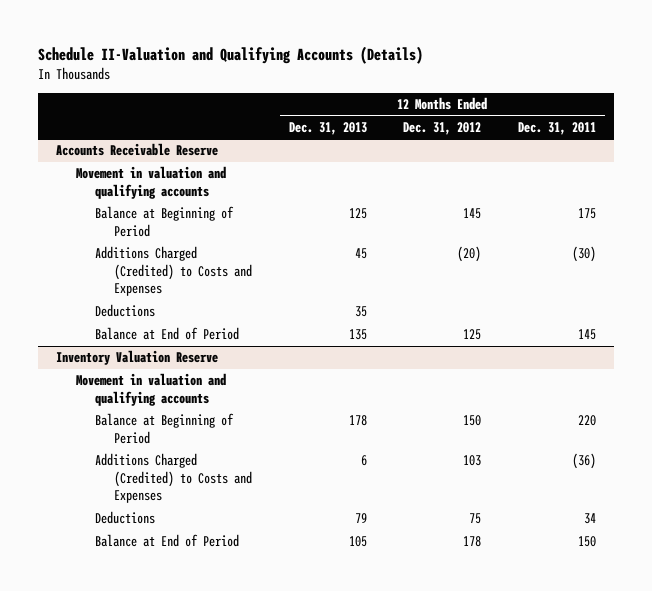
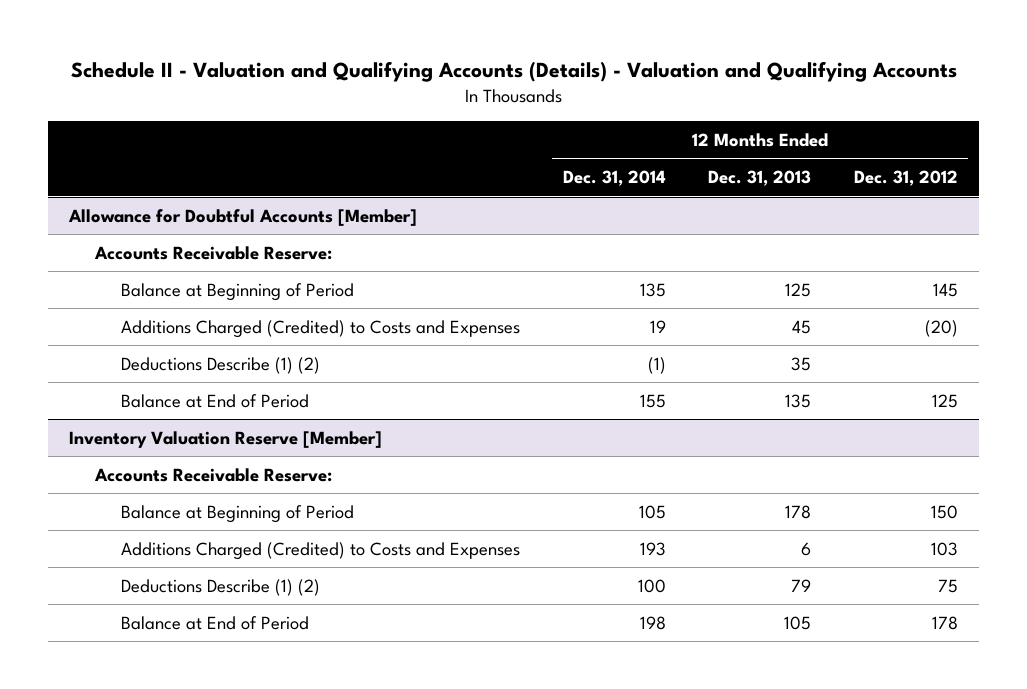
- Schedule II-Valuation and Qualifying Accounts (Details)
+ Schedule II - Valuation and Qualifying Accounts (Details) - Valuation and Qualifying Accounts
- | 12 Months Ended Dec. 31, 2013 | 12 Months Ended Dec. 31, 2012 | 12 Months Ended Dec. 31, 2011
+ | 12 Months Ended Dec. 31, 2014 | 12 Months Ended Dec. 31, 2013 | 12 Months Ended Dec. 31, 2012
- Accounts Receivable Reserve
- Movement in valuation and qualifying accounts
+ Allowance for Doubtful Accounts [Member]
+ Accounts Receivable Reserve:
- Deductions | 35 | |
+ Deductions Describe (1) (2) | (1) | 35 |
- Inventory Valuation Reserve
- Movement in valuation and qualifying accounts
+ Inventory Valuation Reserve [Member]
+ Accounts Receivable Reserve:
- Deductions | 79 | 75 | 34
+ Deductions Describe (1) (2) | 100 | 79 | 75

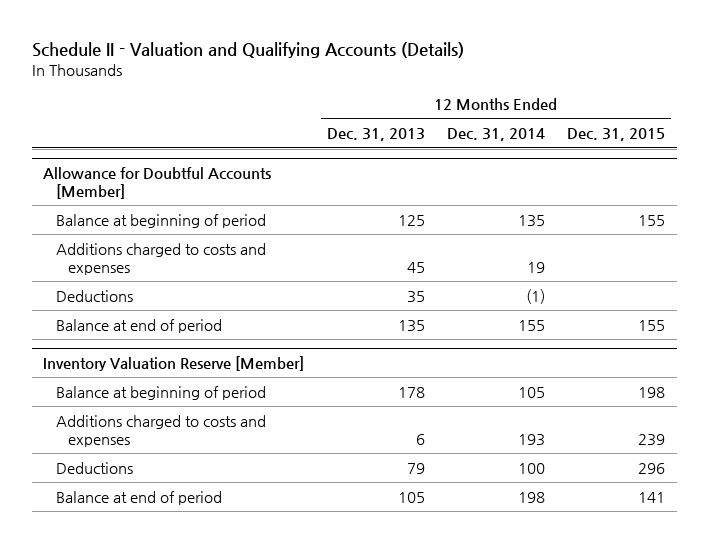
- Schedule II - Valuation and Qualifying Accounts (Details) - Valuation and Qualifying Accounts
+ Schedule II - Valuation and Qualifying Accounts (Details)
- | 12 Months Ended Dec. 31, 2014 | 12 Months Ended Dec. 31, 2013 | 12 Months Ended Dec. 31, 2012
+ | 12 Months Ended Dec. 31, 2013 | 12 Months Ended Dec. 31, 2014 | 12 Months Ended Dec. 31, 2015
@ Allowance for Doubtful Accounts [Member]
- Accounts Receivable Reserve:
- Balance at Beginning of Period | 135 | 125 | 145
- Additions Charged (Credited) to Costs and Expenses | 19 | 45 | (20)
- Deductions Describe (1) (2) | (1) | 35 |
- Balance at End of Period | 155 | 135 | 125
+ Balance at beginning of period | 125 | 135 | 155
+ Additions charged to costs and expenses | 45 | 19 |
+ Deductions | 35 | (1) |
+ Balance at end of period | 135 | 155 | 155
@ Inventory Valuation Reserve [Member]
- Accounts Receivable Reserve:
- Balance at Beginning of Period | 105 | 178 | 150
- Additions Charged (Credited) to Costs and Expenses | 193 | 6 | 103
- Deductions Describe (1) (2) | 100 | 79 | 75
- Balance at End of Period | 198 | 105 | 178
+ Balance at beginning of period | 178 | 105 | 198
+ Additions charged to costs and expenses | 6 | 193 | 239
+ Deductions | 79 | 100 | 296
+ Balance at end of period | 105 | 198 | 141

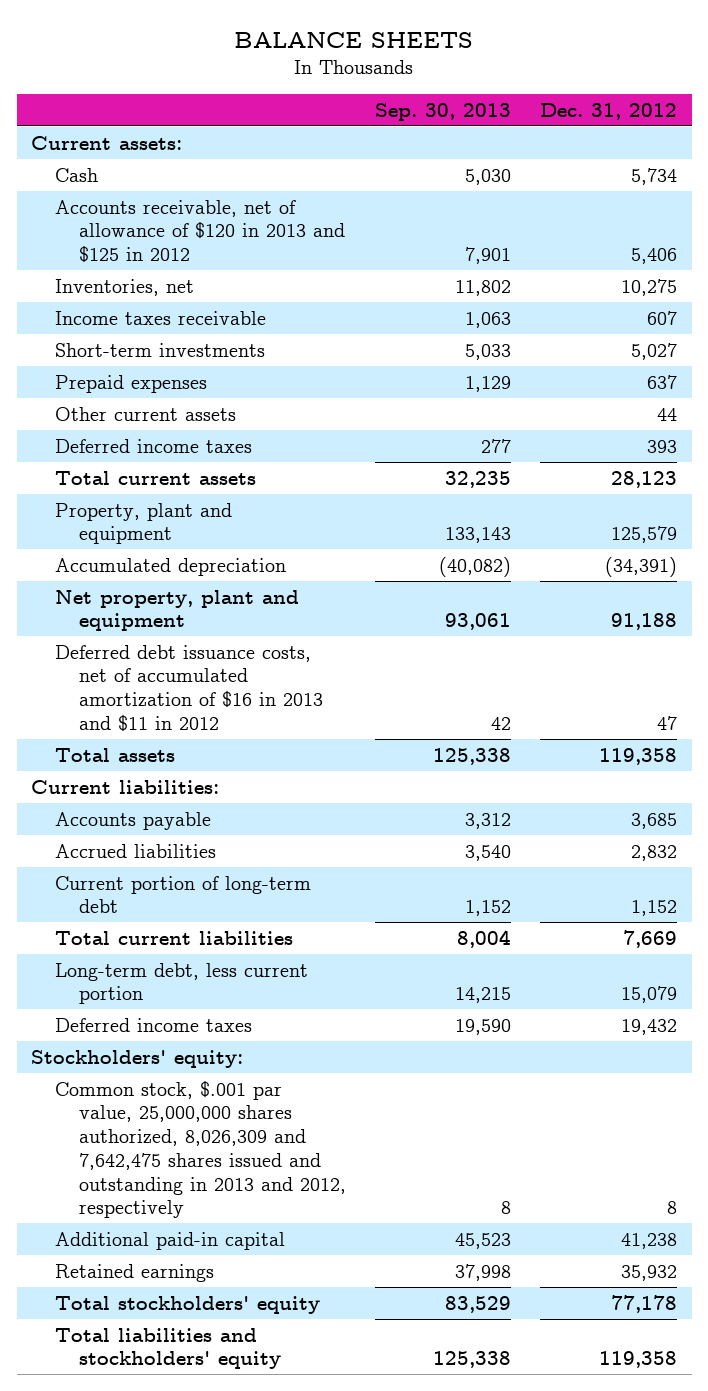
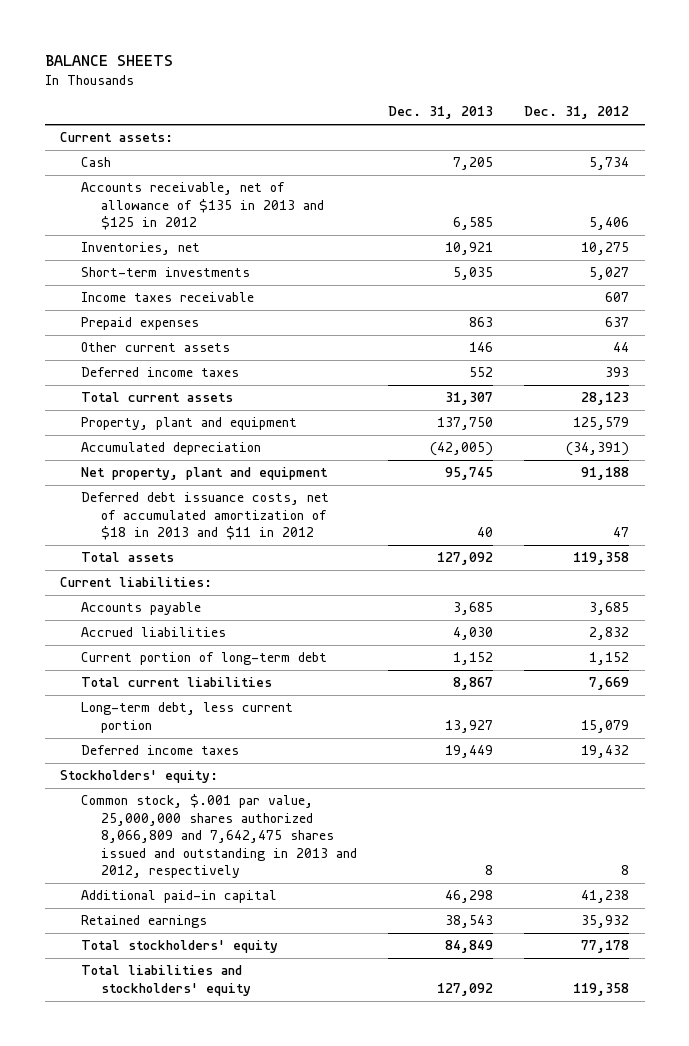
- | Sep. 30, 2013 | Dec. 31, 2012
+ | Dec. 31, 2013 | Dec. 31, 2012
- Accounts receivable, net of allowance of $120 in 2013 and $125 in 2012 | 7,901 | 5,406
+ Accounts receivable, net of allowance of $135 in 2013 and $125 in 2012 | 6,585 | 5,406
moved down: Income taxes receivable | | 607
- Deferred debt issuance costs, net of accumulated amortization of $16 in 2013 and $11 in 2012 | 42 | 47
+ Deferred debt issuance costs, net of accumulated amortization of $18 in 2013 and $11 in 2012 | 40 | 47
- Common stock, $.001 par value, 25,000,000 shares authorized, 8,026,309 and 7,642,475 shares issued and outstanding in 2013 and 2012, respectively | 8 | 8
+ Common stock, $.001 par value, 25,000,000 shares authorized 8,066,809 and 7,642,475 shares issued and outstanding in 2013 and 2012, respectively | 8 | 8

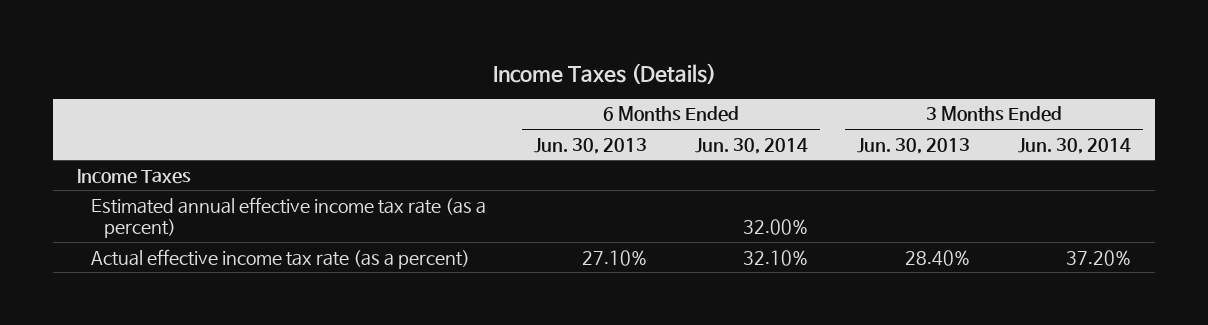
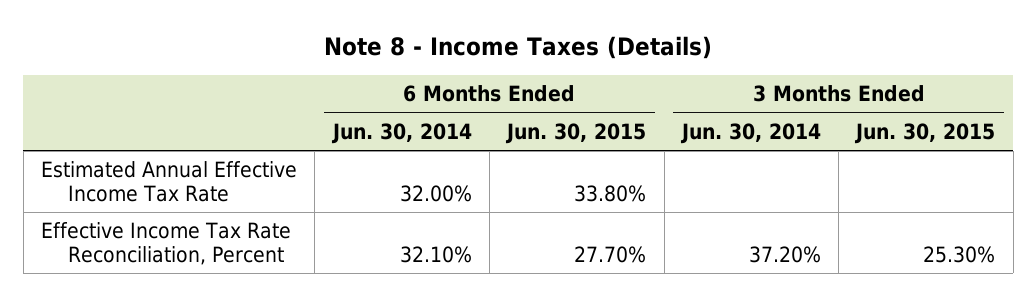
- Income Taxes (Details)
+ Note 8 - Income Taxes (Details)
- | 6 Months Ended Jun. 30, 2013 | 6 Months Ended Jun. 30, 2014 | 3 Months Ended Jun. 30, 2013 | 3 Months Ended Jun. 30, 2014
+ | 6 Months Ended Jun. 30, 2014 | 6 Months Ended Jun. 30, 2015 | 3 Months Ended Jun. 30, 2014 | 3 Months Ended Jun. 30, 2015
- Income Taxes
- Estimated annual effective income tax rate (as a percent) | | 32.00% | |
- Actual effective income tax rate (as a percent) | 27.10% | 32.10% | 28.40% | 37.20%
+ Estimated Annual Effective Income Tax Rate | 32.00% | 33.80% | |
+ Effective Income Tax Rate Reconciliation, Percent | 32.10% | 27.70% | 37.20% | 25.30%

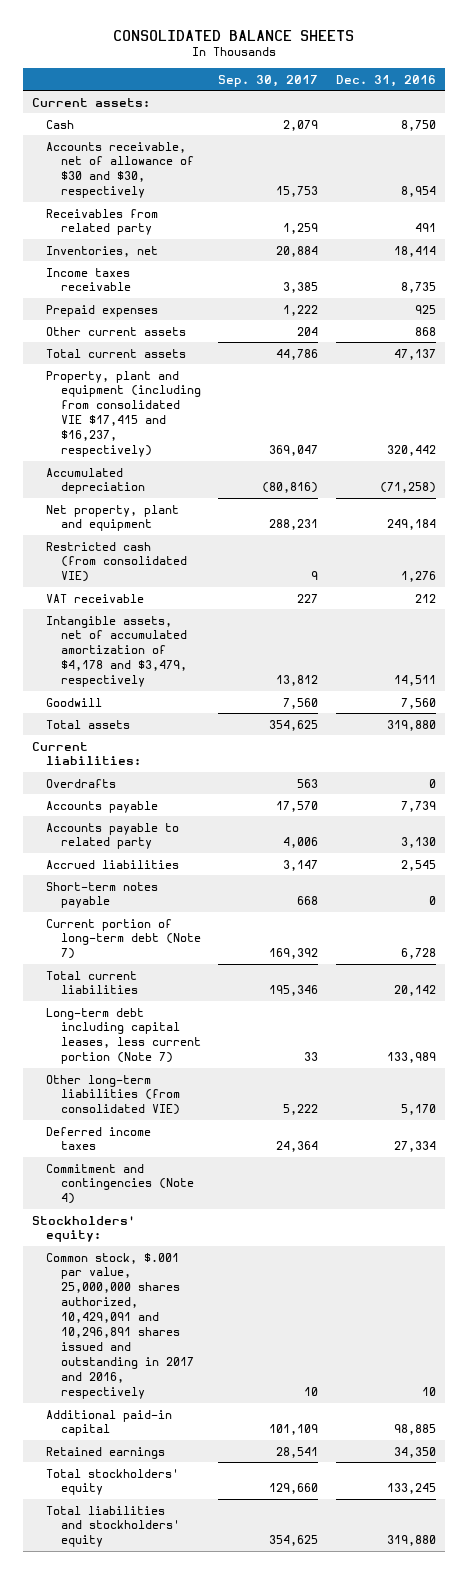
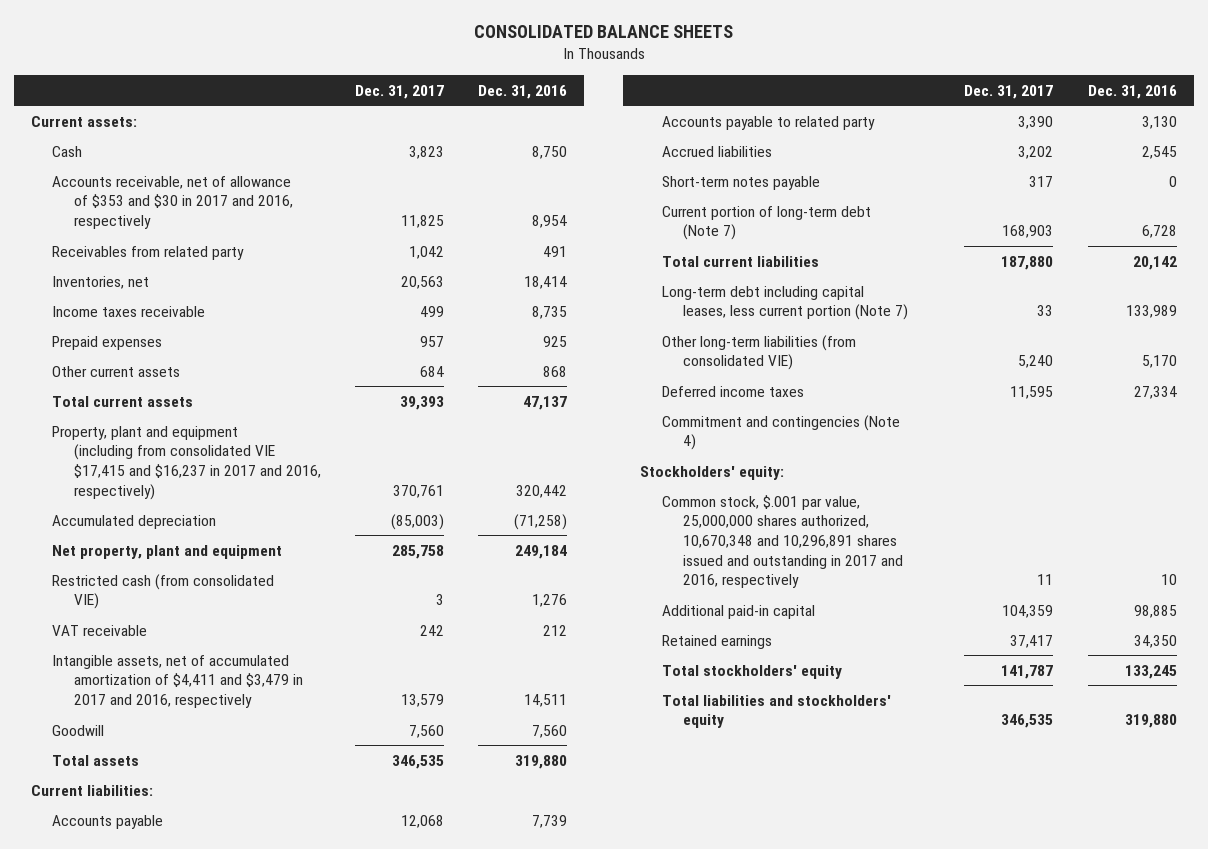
- | Sep. 30, 2017 | Dec. 31, 2016
+ | Dec. 31, 2017 | Dec. 31, 2016
- Accounts receivable, net of allowance of $30 and $30, respectively | 15,753 | 8,954
+ Accounts receivable, net of allowance of $353 and $30 in 2017 and 2016, respectively | 11,825 | 8,954
- Property, plant and equipment (including from consolidated VIE $17,415 and $16,237, respectively) | 369,047 | 320,442
+ Property, plant and equipment (including from consolidated VIE $17,415 and $16,237 in 2017 and 2016, respectively) | 370,761 | 320,442
- Intangible assets, net of accumulated amortization of $4,178 and $3,479, respectively | 13,812 | 14,511
+ Intangible assets, net of accumulated amortization of $4,411 and $3,479 in 2017 and 2016, respectively | 13,579 | 14,511
- Overdrafts | 563 | 0
- Common stock, $.001 par value, 25,000,000 shares authorized, 10,429,091 and 10,296,891 shares issued and outstanding in 2017 and 2016, respectively | 10 | 10
+ Common stock, $.001 par value, 25,000,000 shares authorized, 10,670,348 and 10,296,891 shares issued and outstanding in 2017 and 2016, respectively | 11 | 10

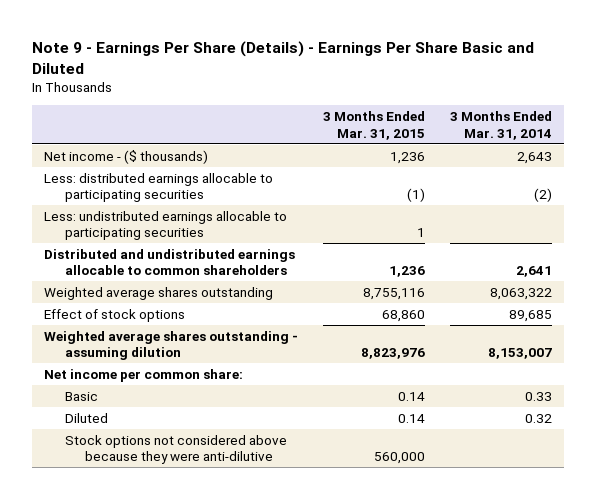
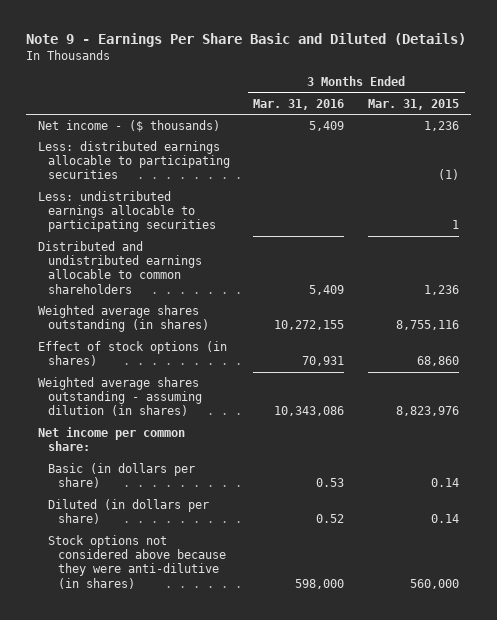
- Note 9 - Earnings Per Share (Details) - Earnings Per Share Basic and Diluted
+ Note 9 - Earnings Per Share Basic and Diluted (Details)
- | 3 Months Ended Mar. 31, 2015 | 3 Months Ended Mar. 31, 2014
+ | 3 Months Ended Mar. 31, 2016 | 3 Months Ended Mar. 31, 2015
- Weighted average shares outstanding | 8,755,116 | 8,063,322
- Effect of stock options | 68,860 | 89,685
- Weighted average shares outstanding - assuming dilution | 8,823,976 | 8,153,007
+ Weighted average shares outstanding (in shares) | 10,272,155 | 8,755,116
+ Effect of stock options (in shares) | 70,931 | 68,860
+ Weighted average shares outstanding - assuming dilution (in shares) | 10,343,086 | 8,823,976
- Basic | 0.14 | 0.33
- Diluted | 0.14 | 0.32
- Stock options not considered above because they were anti-dilutive | 560,000 |
+ Basic (in dollars per share) | 0.53 | 0.14
+ Diluted (in dollars per share) | 0.52 | 0.14
+ Stock options not considered above because they were anti-dilutive (in shares) | 598,000 | 560,000

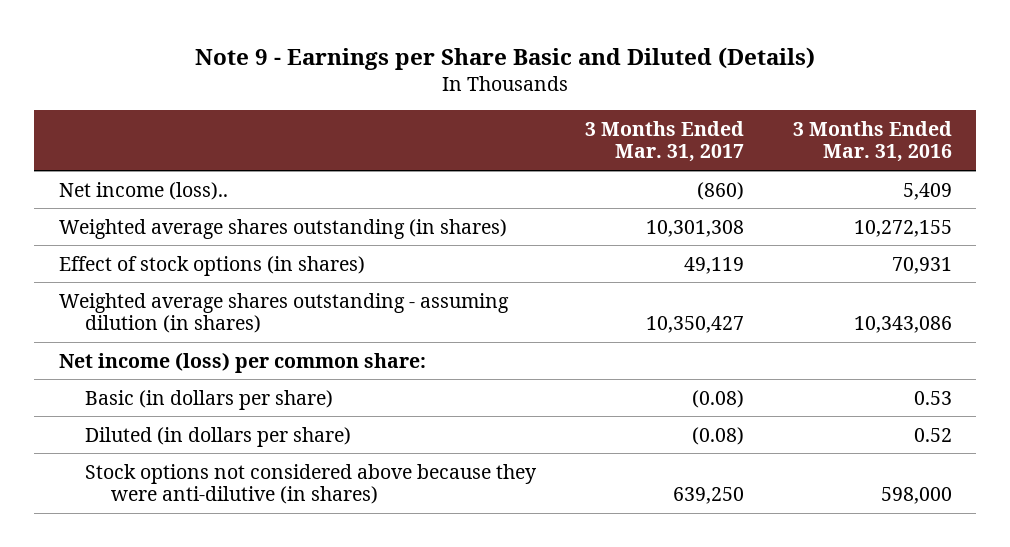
- Note 9 - Earnings Per Share Basic and Diluted (Details)
+ Note 9 - Earnings per Share Basic and Diluted (Details)
- | 3 Months Ended Mar. 31, 2016 | 3 Months Ended Mar. 31, 2015
+ | 3 Months Ended Mar. 31, 2017 | 3 Months Ended Mar. 31, 2016
- Net income - ($ thousands) | 5,409 | 1,236
- Less: distributed earnings allocable to participating securities | | (1)
- Less: undistributed earnings allocable to participating securities | | 1
- Distributed and undistributed earnings allocable to common shareholders | 5,409 | 1,236
+ Net income (loss).. | (860) | 5,409
- Net income per common share:
+ Net income (loss) per common share:

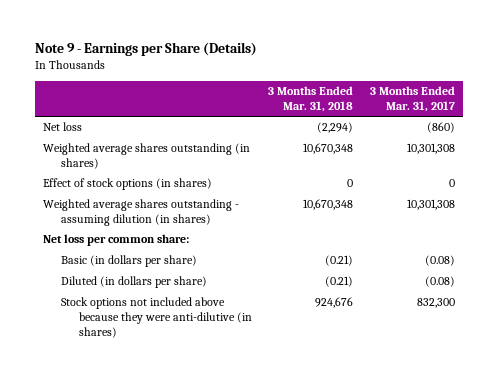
- Note 9 - Earnings per Share Basic and Diluted (Details)
+ Note 9 - Earnings per Share (Details)
- | 3 Months Ended Mar. 31, 2017 | 3 Months Ended Mar. 31, 2016
+ | 3 Months Ended Mar. 31, 2018 | 3 Months Ended Mar. 31, 2017
- Net income (loss).. | (860) | 5,409
+ Net loss | (2,294) | (860)
- Effect of stock options (in shares) | 49,119 | 70,931
- Weighted average shares outstanding - assuming dilution (in shares) | 10,350,427 | 10,343,086
- Net income (loss) per common share:
+ Effect of stock options (in shares) | 0 | 0
+ Weighted average shares outstanding - assuming dilution (in shares) | 10,670,348 | 10,301,308
+ Net loss per common share:
- Stock options not considered above because they were anti-dilutive (in shares) | 639,250 | 598,000
+ Stock options not included above because they were anti-dilutive (in shares) | 924,676 | 832,300

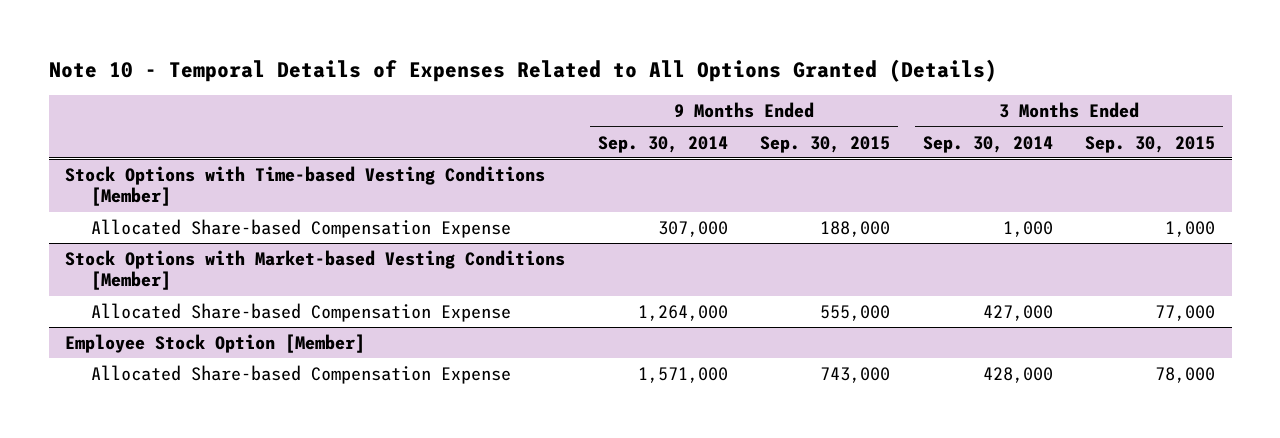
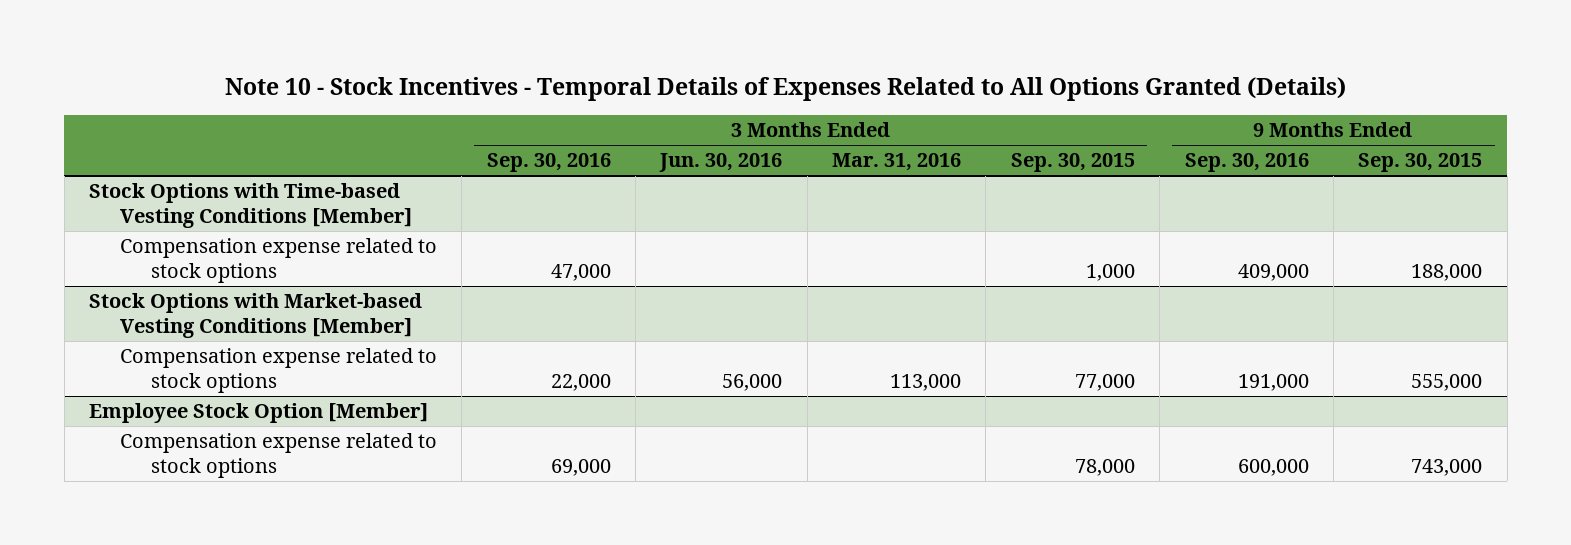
- Note 10 - Temporal Details of Expenses Related to All Options Granted (Details)
+ Note 10 - Stock Incentives - Temporal Details of Expenses Related to All Options Granted (Details)
- | 9 Months Ended Sep. 30, 2014 | 9 Months Ended Sep. 30, 2015 | 3 Months Ended Sep. 30, 2014 | 3 Months Ended Sep. 30, 2015
+ | 3 Months Ended Sep. 30, 2016 | 3 Months Ended Jun. 30, 2016 | 3 Months Ended Mar. 31, 2016 | 3 Months Ended Sep. 30, 2015 | 9 Months Ended Sep. 30, 2016 | 9 Months Ended Sep. 30, 2015
@ Stock Options with Time-based Vesting Conditions [Member]
- Allocated Share-based Compensation Expense | 307,000 | 188,000 | 1,000 | 1,000
+ Compensation expense related to stock options | 47,000 | | | 1,000 | 409,000 | 188,000
@ Stock Options with Market-based Vesting Conditions [Member]
- Allocated Share-based Compensation Expense | 1,264,000 | 555,000 | 427,000 | 77,000
+ Compensation expense related to stock options | 22,000 | 56,000 | 113,000 | 77,000 | 191,000 | 555,000
@ Employee Stock Option [Member]
- Allocated Share-based Compensation Expense | 1,571,000 | 743,000 | 428,000 | 78,000
+ Compensation expense related to stock options | 69,000 | | | 78,000 | 600,000 | 743,000

